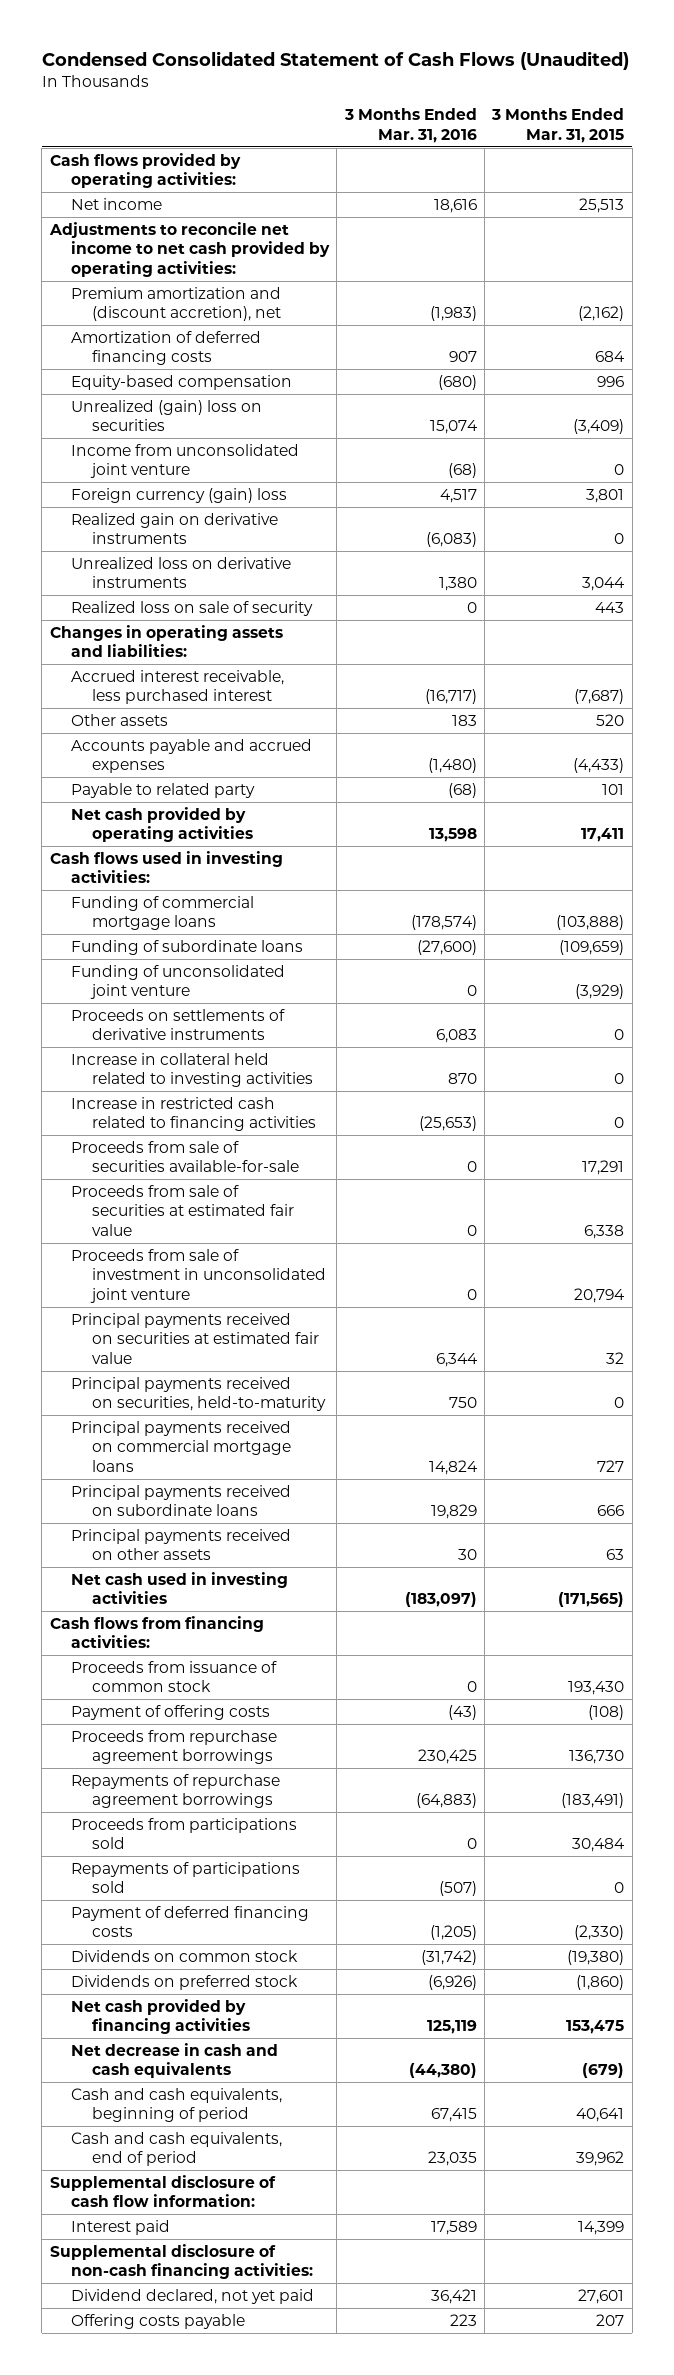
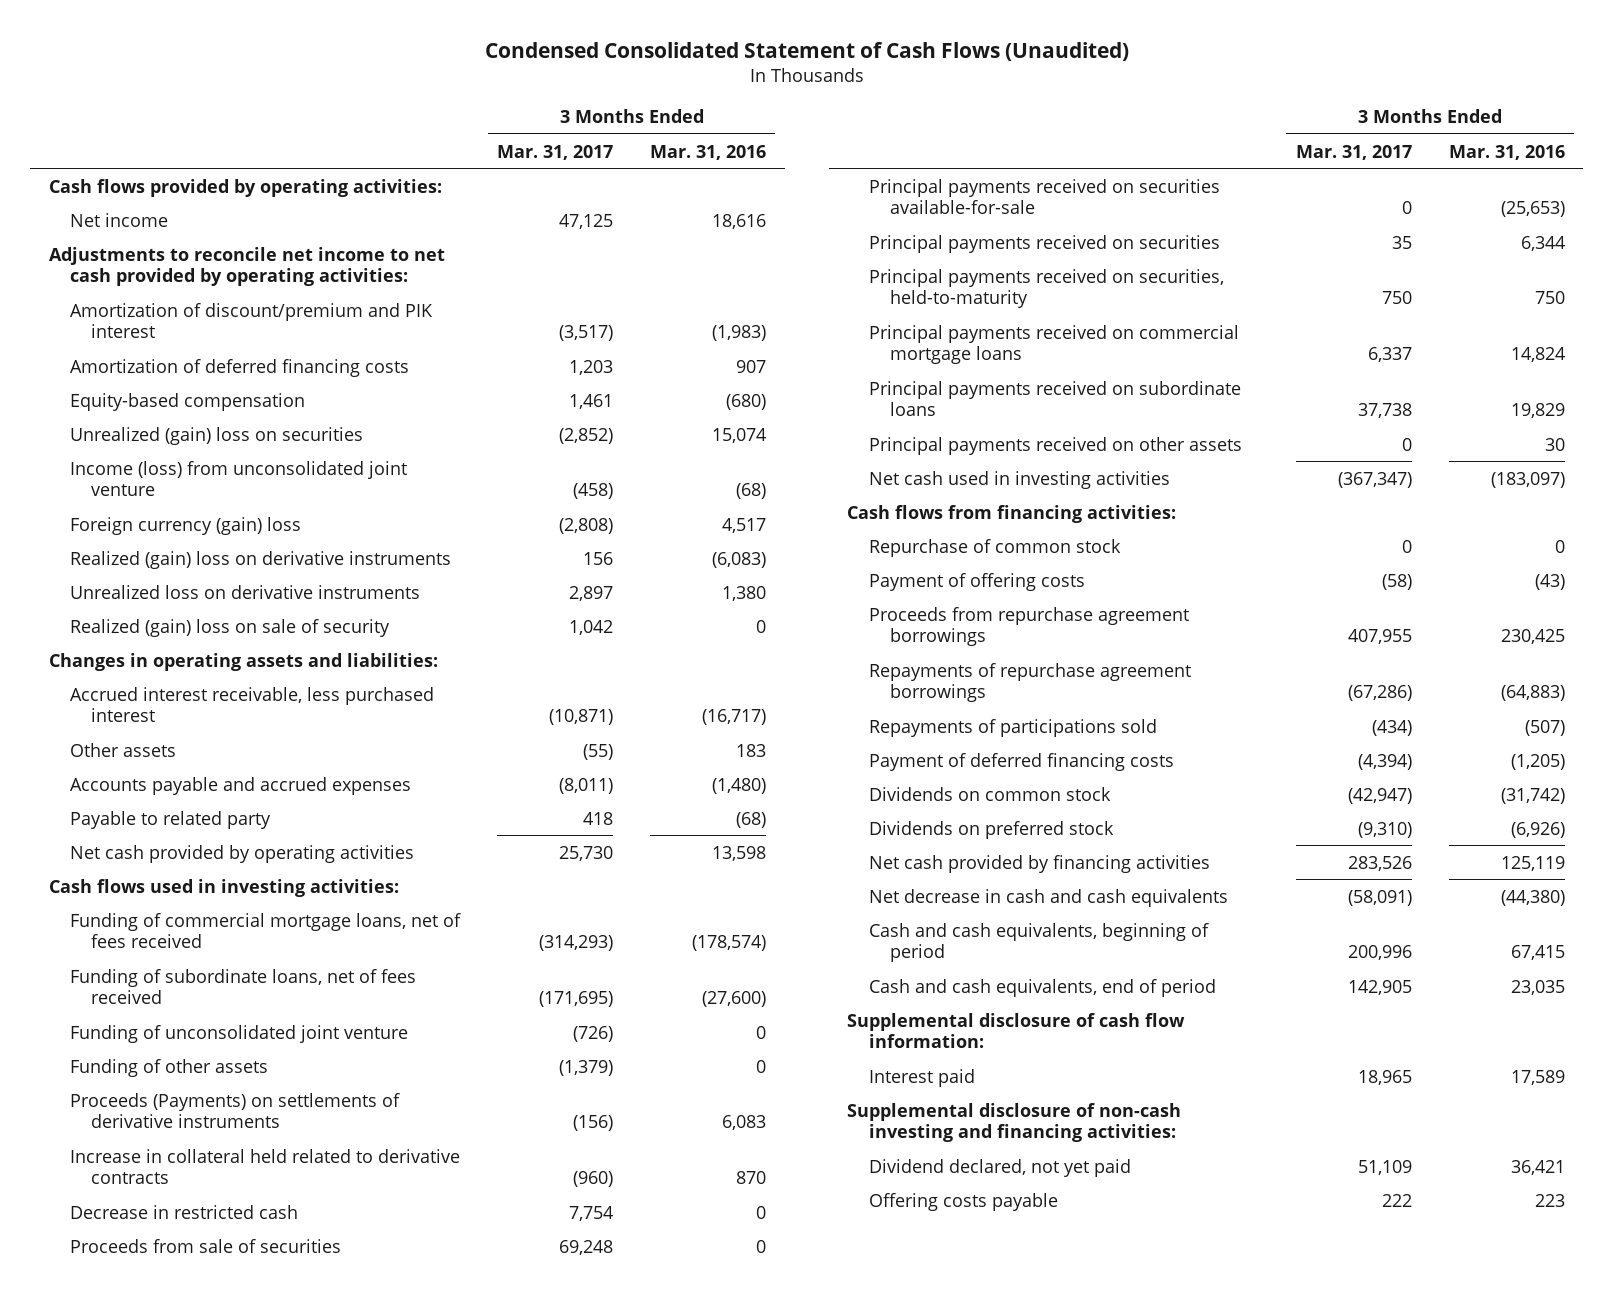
- | 3 Months Ended Mar. 31, 2016 | 3 Months Ended Mar. 31, 2015
+ | 3 Months Ended Mar. 31, 2017 | 3 Months Ended Mar. 31, 2016
- Premium amortization and (discount accretion), net | (1,983) | (2,162)
+ Amortization of discount/premium and PIK interest | (3,517) | (1,983)
- Income from unconsolidated joint venture | (68) | 0
+ Income (loss) from unconsolidated joint venture | (458) | (68)
- Realized gain on derivative instruments | (6,083) | 0
+ Realized (gain) loss on derivative instruments | 156 | (6,083)
- Realized loss on sale of security | 0 | 443
+ Realized (gain) loss on sale of security | 1,042 | 0
- Funding of commercial mortgage loans | (178,574) | (103,888)
- Funding of subordinate loans | (27,600) | (109,659)
+ Funding of commercial mortgage loans, net of fees received | (314,293) | (178,574)
+ Funding of subordinate loans, net of fees received | (171,695) | (27,600)
- Proceeds on settlements of derivative instruments | 6,083 | 0
- Increase in collateral held related to investing activities | 870 | 0
- Increase in restricted cash related to financing activities | (25,653) | 0
- Proceeds from sale of securities available-for-sale | 0 | 17,291
- Proceeds from sale of securities at estimated fair value | 0 | 6,338
- Proceeds from sale of investment in unconsolidated joint venture | 0 | 20,794
- Principal payments received on securities at estimated fair value | 6,344 | 32
+ Funding of other assets | (1,379) | 0
+ Proceeds (Payments) on settlements of derivative instruments | (156) | 6,083
+ Increase in collateral held related to derivative contracts | (960) | 870
+ Decrease in restricted cash | 7,754 | 0
+ Proceeds from sale of securities | 69,248 | 0
+ Principal payments received on securities available-for-sale | 0 | (25,653)
+ Principal payments received on securities | 35 | 6,344
- Proceeds from issuance of common stock | 0 | 193,430
+ Repurchase of common stock | 0 | 0
- Proceeds from participations sold | 0 | 30,484
- Supplemental disclosure of non-cash financing activities:
+ Supplemental disclosure of non-cash investing and financing activities:

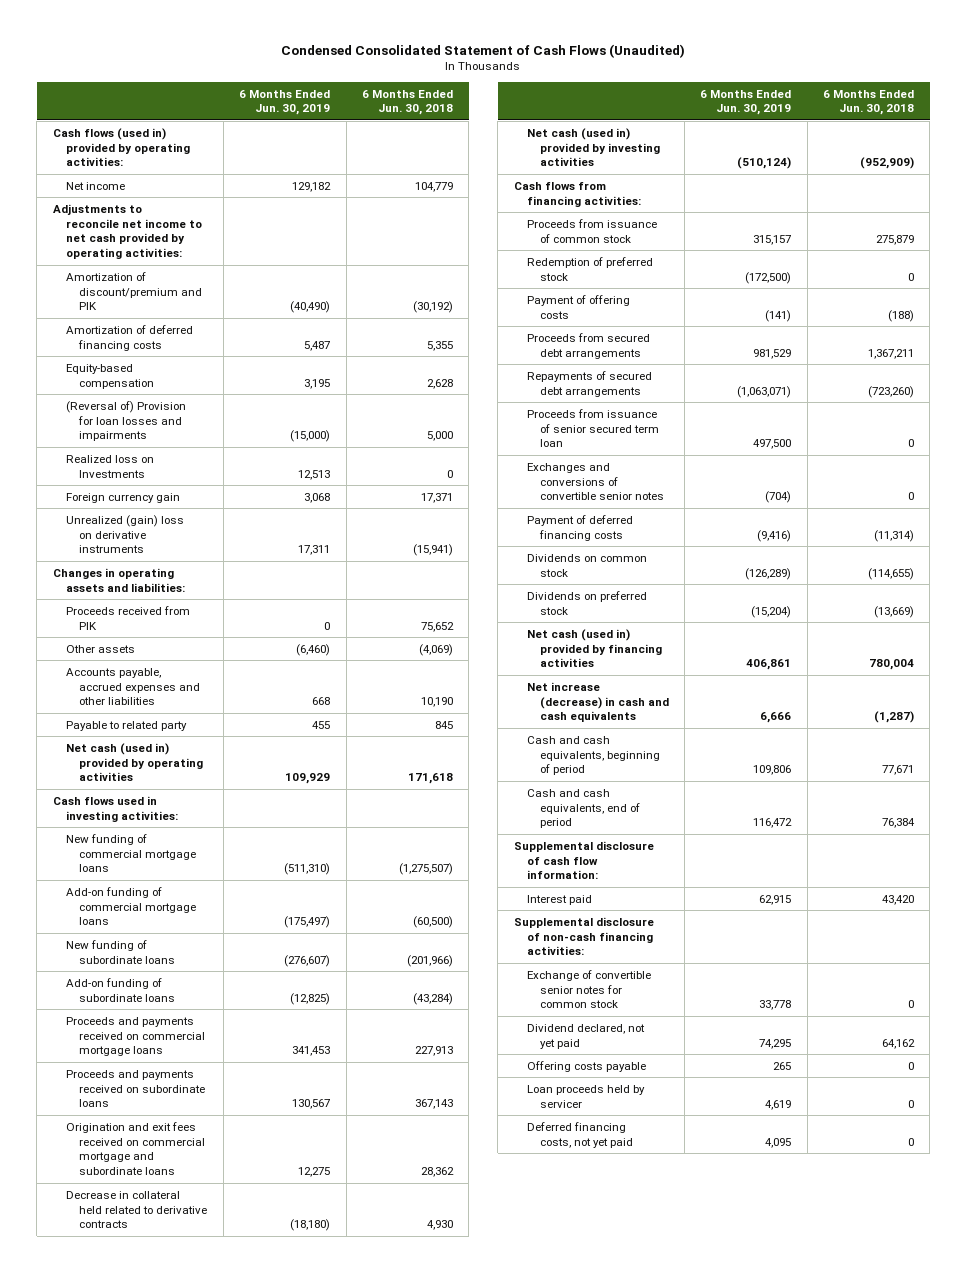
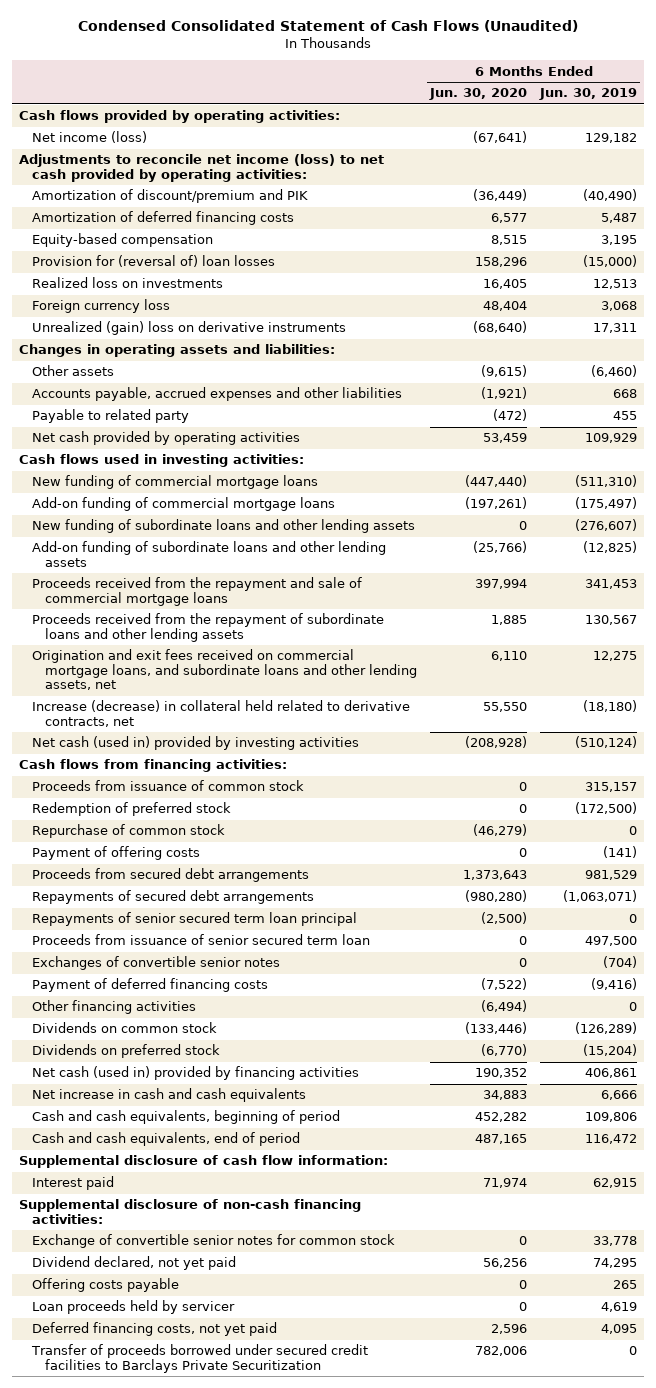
- | 6 Months Ended Jun. 30, 2019 | 6 Months Ended Jun. 30, 2018
+ | 6 Months Ended Jun. 30, 2020 | 6 Months Ended Jun. 30, 2019
- Cash flows (used in) provided by operating activities:
- Net income | 129,182 | 104,779
- Adjustments to reconcile net income to net cash provided by operating activities:
+ Cash flows provided by operating activities:
+ Net income (loss) | (67,641) | 129,182
+ Adjustments to reconcile net income (loss) to net cash provided by operating activities:
- (Reversal of) Provision for loan losses and impairments | (15,000) | 5,000
- Realized loss on Investments | 12,513 | 0
- Foreign currency gain | 3,068 | 17,371
+ Provision for (reversal of) loan losses | 158,296 | (15,000)
+ Realized loss on investments | 16,405 | 12,513
+ Foreign currency loss | 48,404 | 3,068
- Proceeds received from PIK | 0 | 75,652
- Net cash (used in) provided by operating activities | 109,929 | 171,618
+ Net cash provided by operating activities | 53,459 | 109,929
- New funding of subordinate loans | (276,607) | (201,966)
- Add-on funding of subordinate loans | (12,825) | (43,284)
- Proceeds and payments received on commercial mortgage loans | 341,453 | 227,913
- Proceeds and payments received on subordinate loans | 130,567 | 367,143
- Origination and exit fees received on commercial mortgage and subordinate loans | 12,275 | 28,362
- Decrease in collateral held related to derivative contracts | (18,180) | 4,930
+ New funding of subordinate loans and other lending assets | 0 | (276,607)
+ Add-on funding of subordinate loans and other lending assets | (25,766) | (12,825)
+ Proceeds received from the repayment and sale of commercial mortgage loans | 397,994 | 341,453
+ Proceeds received from the repayment of subordinate loans and other lending assets | 1,885 | 130,567
+ Origination and exit fees received on commercial mortgage loans, and subordinate loans and other lending assets, net | 6,110 | 12,275
+ Increase (decrease) in collateral held related to derivative contracts, net | 55,550 | (18,180)
+ Repurchase of common stock | (46,279) | 0
+ Repayments of senior secured term loan principal | (2,500) | 0
- Exchanges and conversions of convertible senior notes | (704) | 0
+ Exchanges of convertible senior notes | 0 | (704)
+ Other financing activities | (6,494) | 0
- Net increase (decrease) in cash and cash equivalents | 6,666 | (1,287)
+ Net increase in cash and cash equivalents | 34,883 | 6,666
+ Transfer of proceeds borrowed under secured credit facilities to Barclays Private Securitization | 782,006 | 0

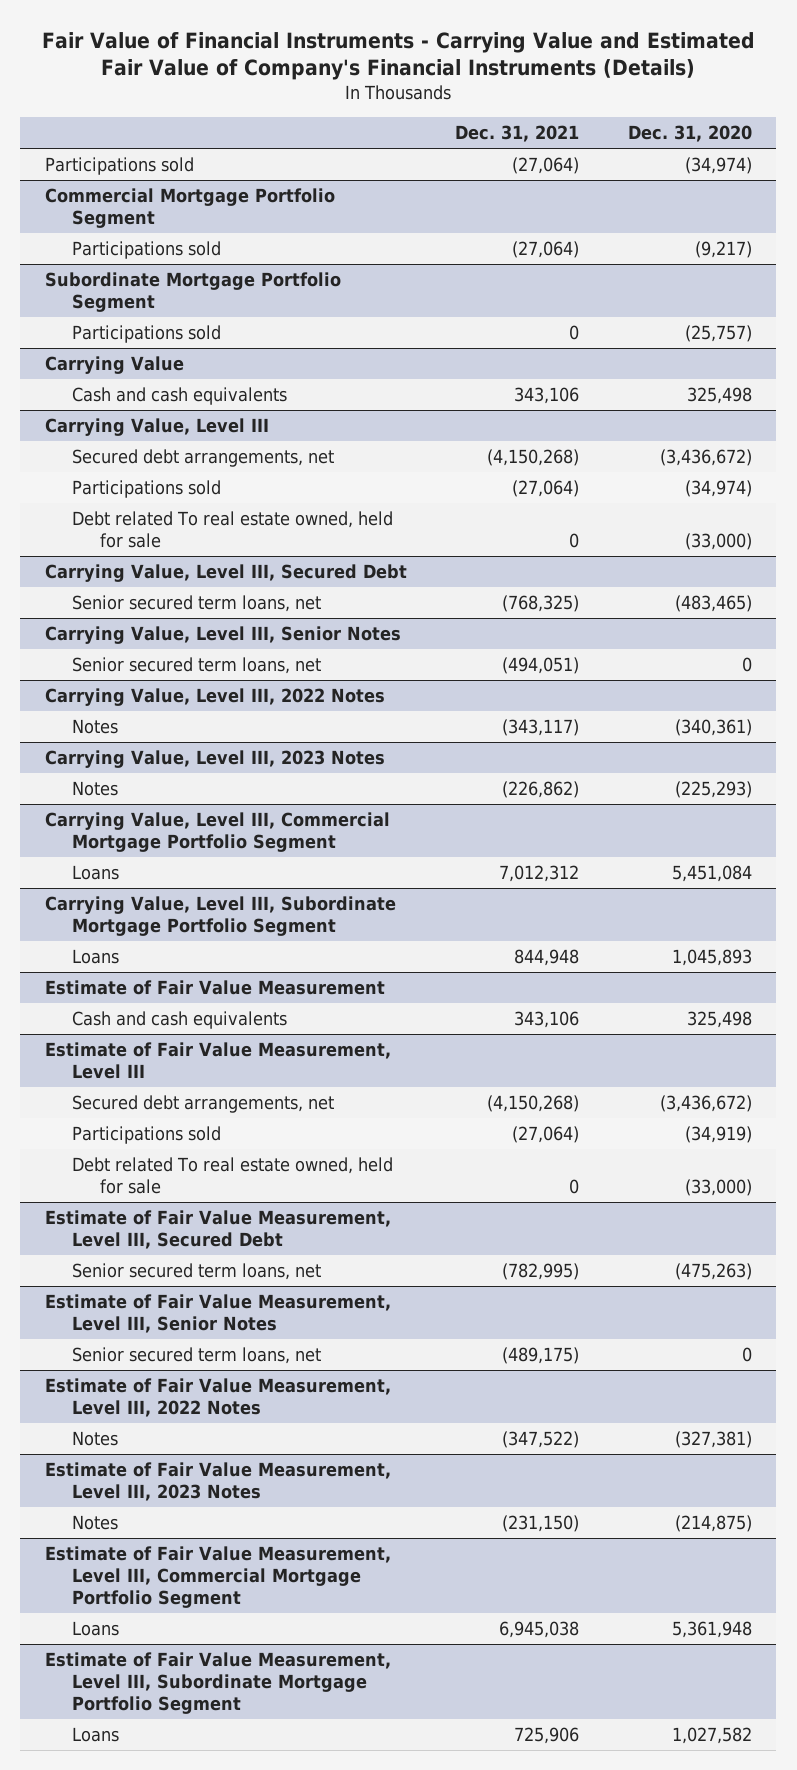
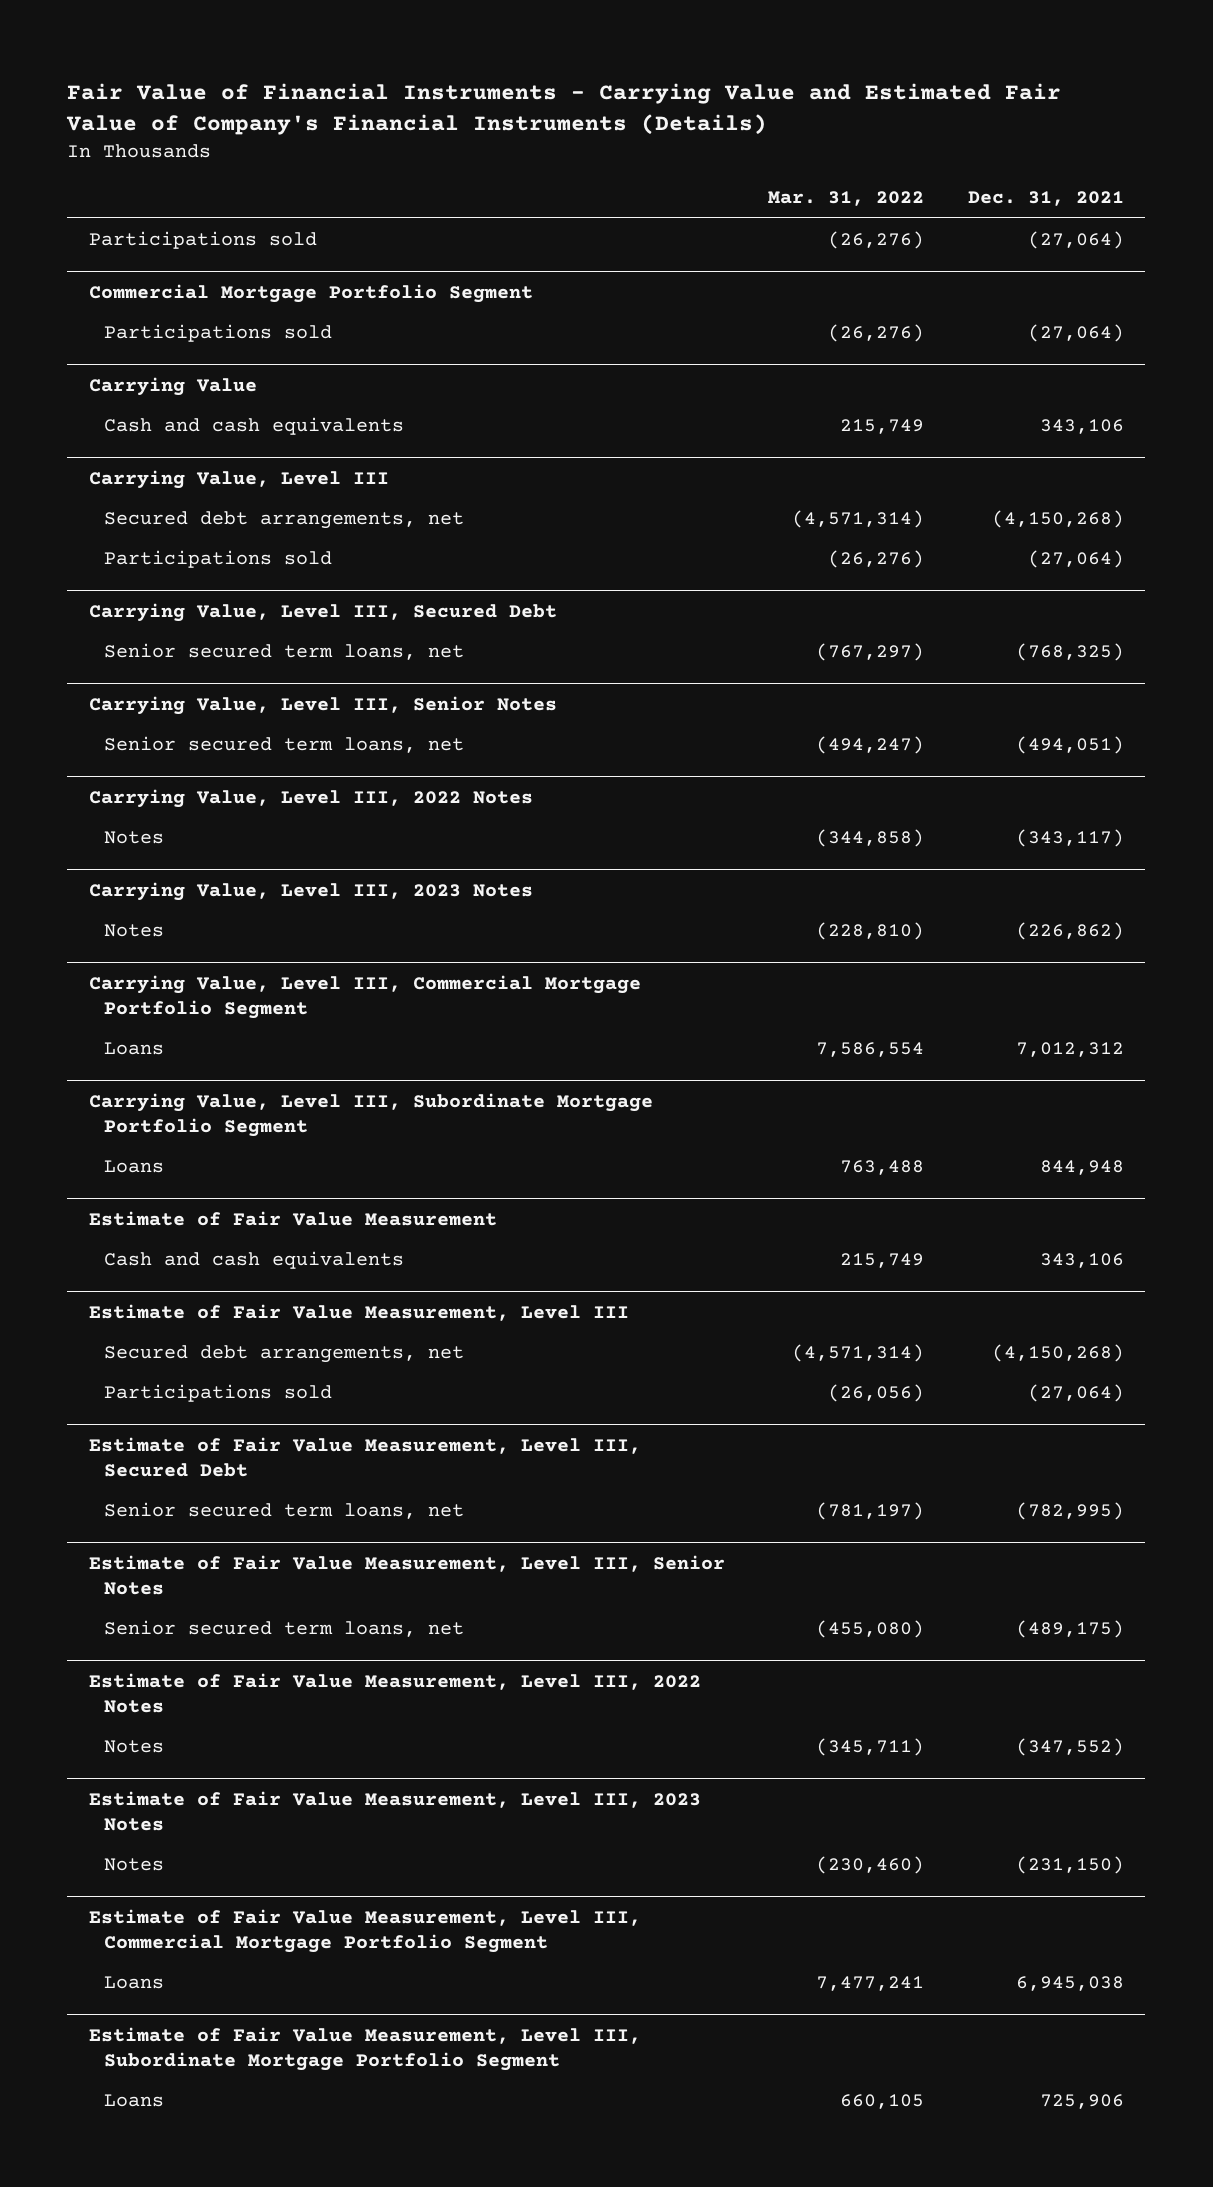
- | Dec. 31, 2021 | Dec. 31, 2020
+ | Mar. 31, 2022 | Dec. 31, 2021
- Subordinate Mortgage Portfolio Segment
- Participations sold | 0 | (25,757)
@ Carrying Value, Level III
- Debt related To real estate owned, held for sale | 0 | (33,000)
@ Estimate of Fair Value Measurement, Level III
- Debt related To real estate owned, held for sale | 0 | (33,000)
@ Estimate of Fair Value Measurement, Level III, 2022 Notes
- Notes | (347,522) | (327,381)
+ Notes | (345,711) | (347,552)

